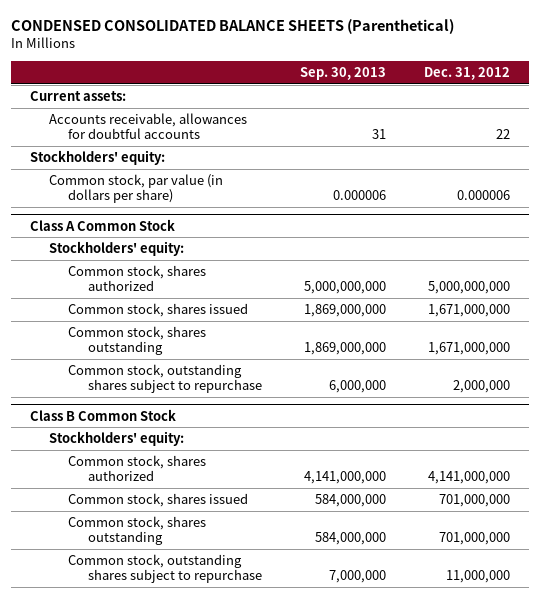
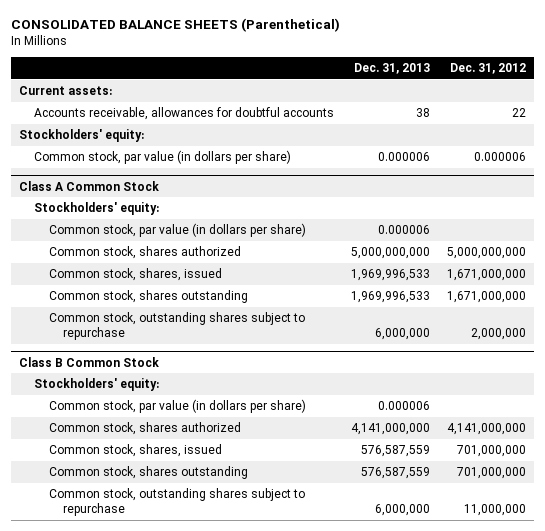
- CONDENSED CONSOLIDATED BALANCE SHEETS (Parenthetical)
+ CONSOLIDATED BALANCE SHEETS (Parenthetical)
- | Sep. 30, 2013 | Dec. 31, 2012
+ | Dec. 31, 2013 | Dec. 31, 2012
@ Class A Common Stock
+ Common stock, par value (in dollars per share) | 0.000006 |
- Common stock, shares issued | 1,869,000,000 | 1,671,000,000
+ Common stock, shares, issued | 1,969,996,533 | 1,671,000,000
@ Class B Common Stock
+ Common stock, par value (in dollars per share) | 0.000006 |
- Common stock, shares issued | 584,000,000 | 701,000,000
+ Common stock, shares, issued | 576,587,559 | 701,000,000

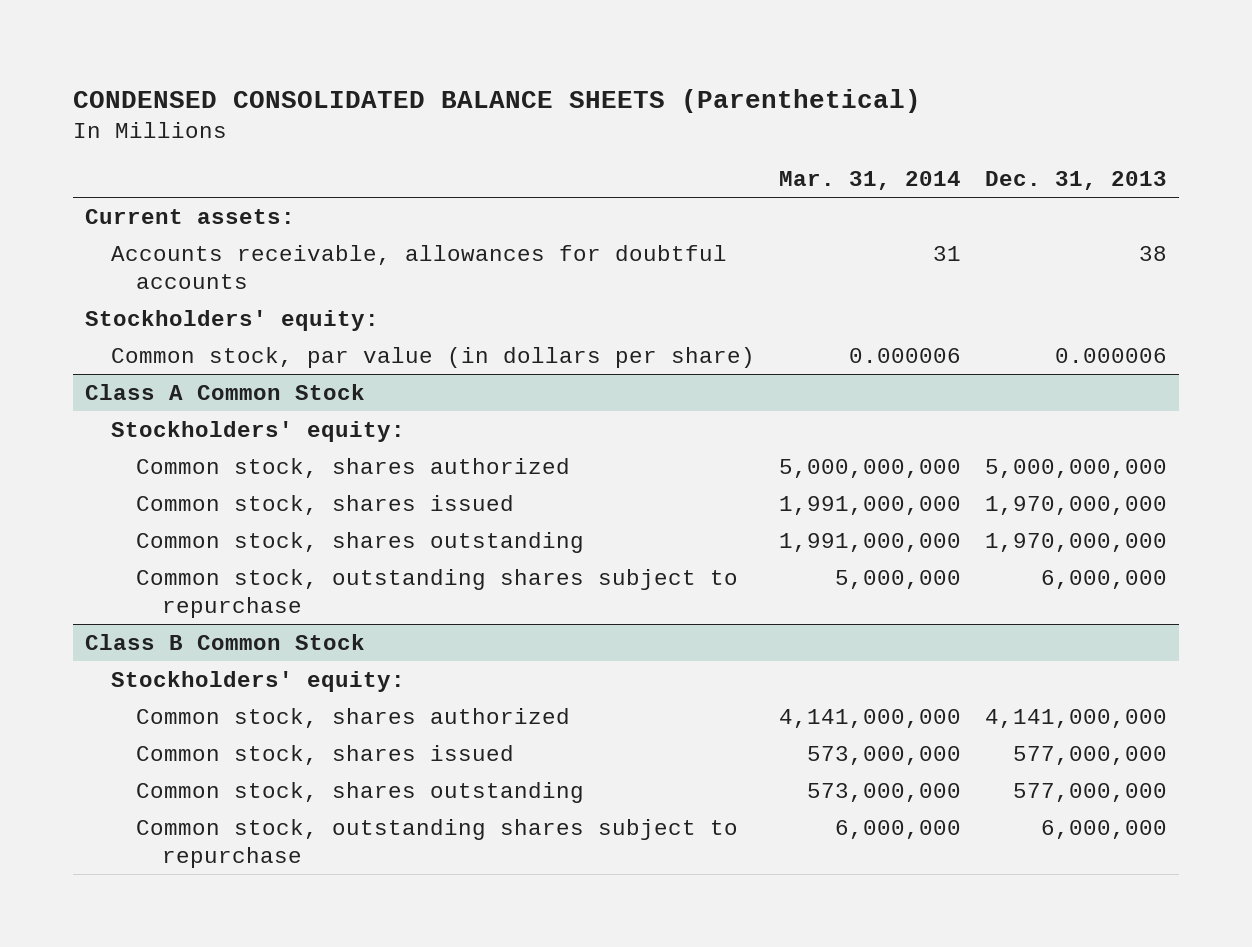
- CONSOLIDATED BALANCE SHEETS (Parenthetical)
+ CONDENSED CONSOLIDATED BALANCE SHEETS (Parenthetical)
- | Dec. 31, 2013 | Dec. 31, 2012
+ | Mar. 31, 2014 | Dec. 31, 2013
@ Class A Common Stock
- Common stock, par value (in dollars per share) | 0.000006 |
- Common stock, shares, issued | 1,969,996,533 | 1,671,000,000
- Common stock, shares outstanding | 1,969,996,533 | 1,671,000,000
+ Common stock, shares issued | 1,991,000,000 | 1,970,000,000
+ Common stock, shares outstanding | 1,991,000,000 | 1,970,000,000
@ Class B Common Stock
- Common stock, par value (in dollars per share) | 0.000006 |
- Common stock, shares, issued | 576,587,559 | 701,000,000
- Common stock, shares outstanding | 576,587,559 | 701,000,000
+ Common stock, shares issued | 573,000,000 | 577,000,000
+ Common stock, shares outstanding | 573,000,000 | 577,000,000

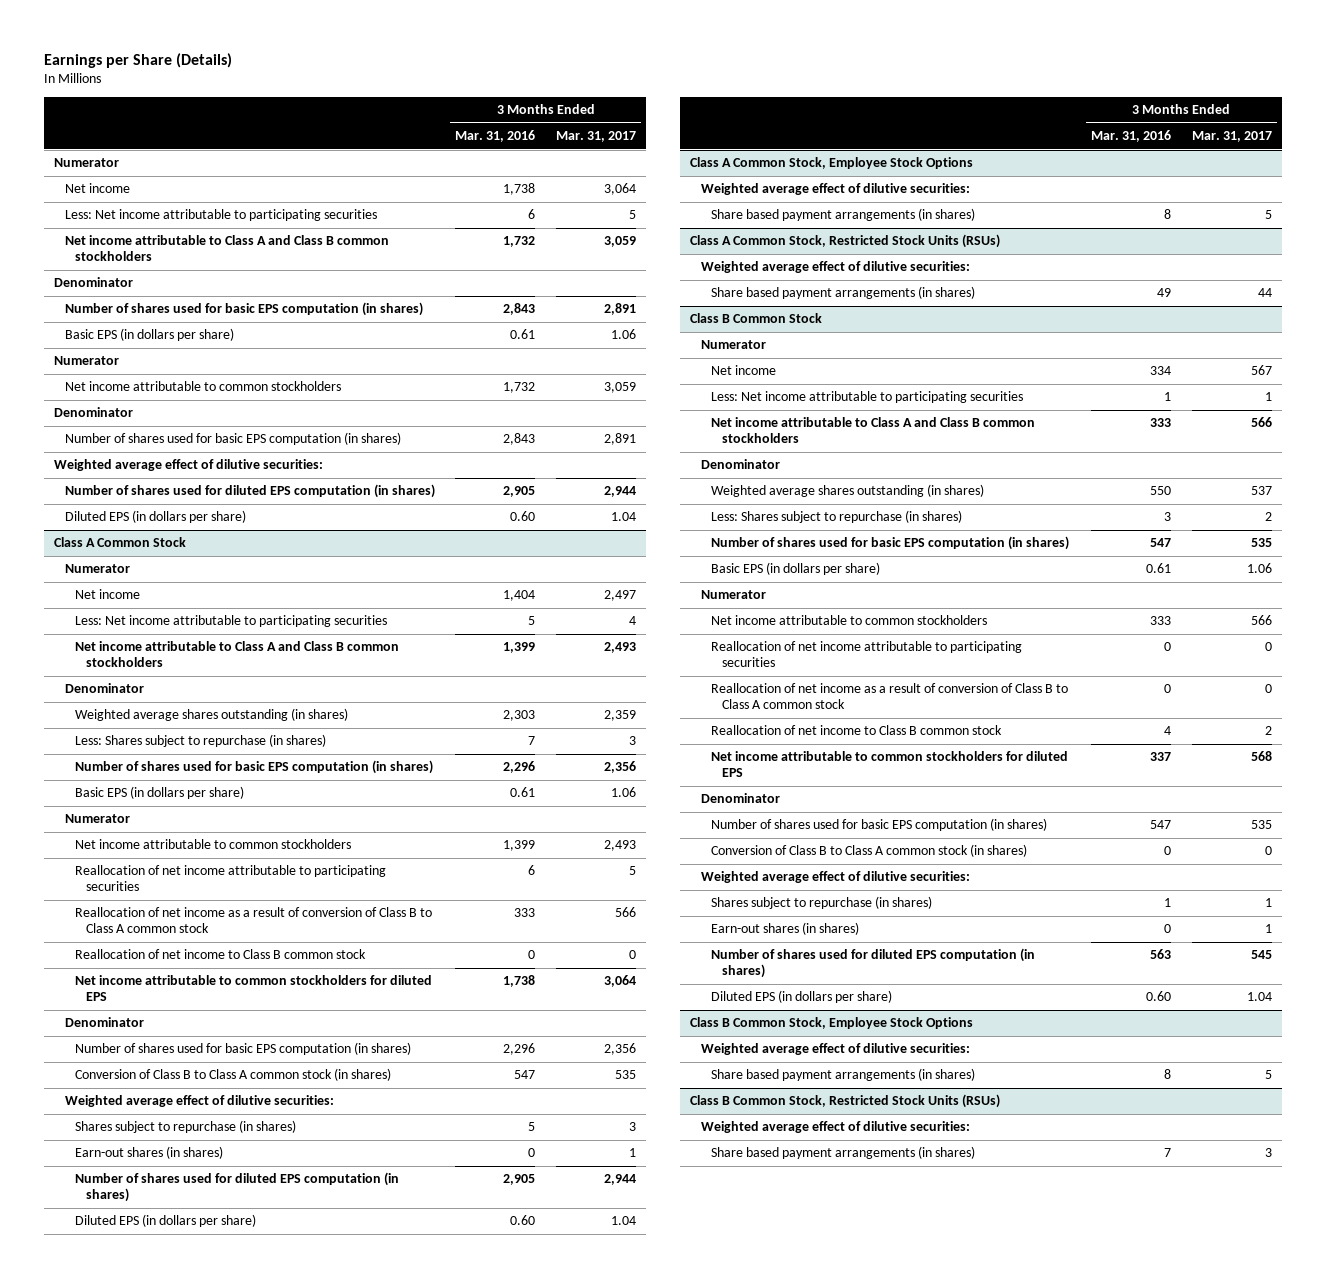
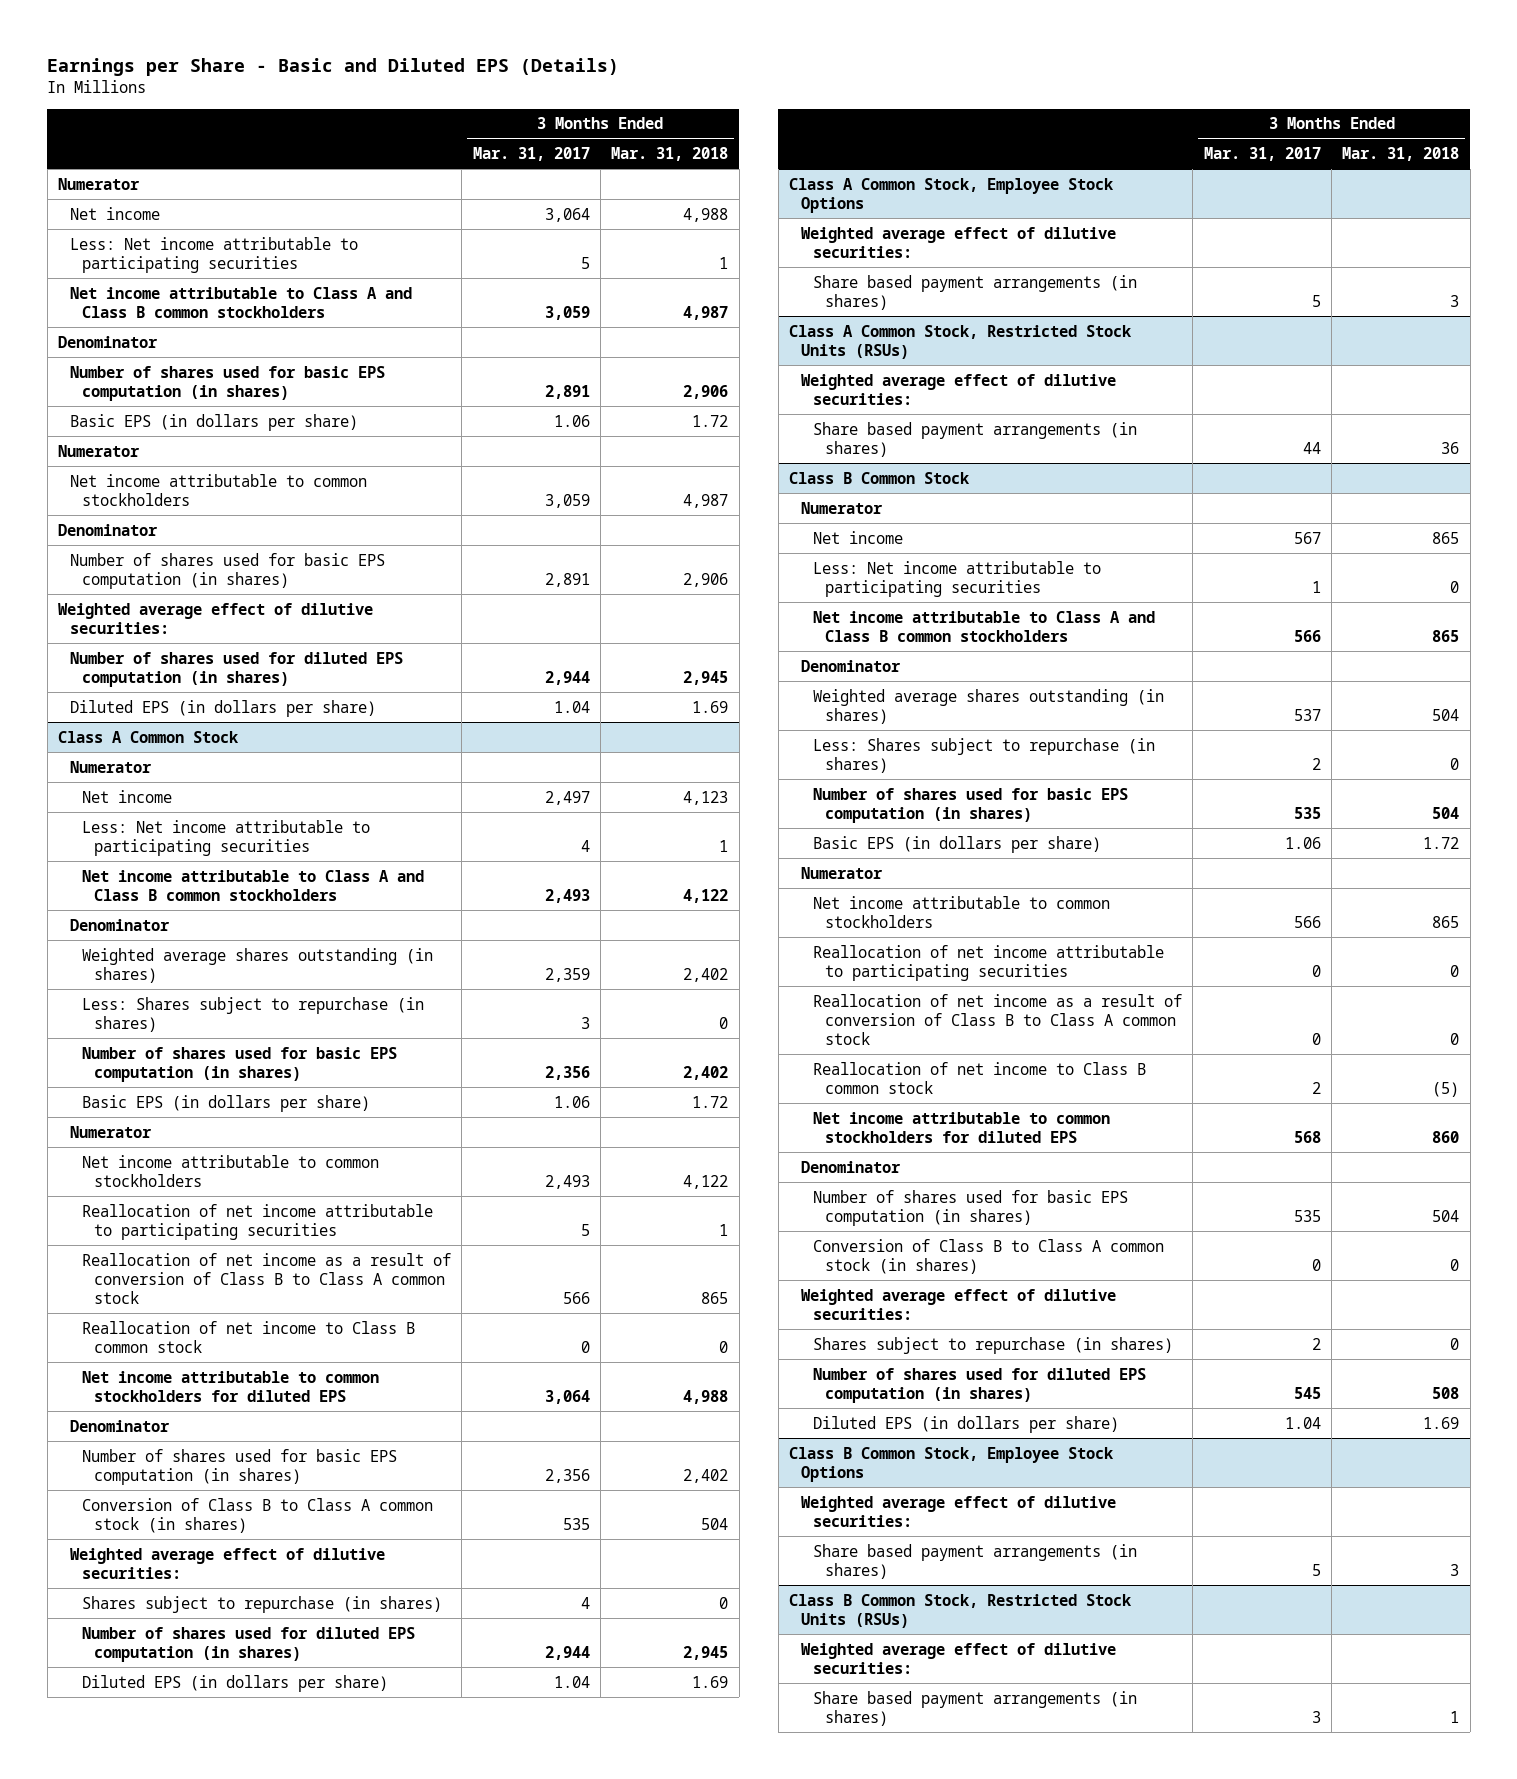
- Earnings per Share (Details)
+ Earnings per Share - Basic and Diluted EPS (Details)
- | 3 Months Ended Mar. 31, 2016 | 3 Months Ended Mar. 31, 2017
+ | 3 Months Ended Mar. 31, 2017 | 3 Months Ended Mar. 31, 2018
@ Class A Common Stock
- Shares subject to repurchase (in shares) | 5 | 3
- Earn-out shares (in shares) | 0 | 1
+ Shares subject to repurchase (in shares) | 4 | 0
@ Class B Common Stock
- Shares subject to repurchase (in shares) | 1 | 1
- Earn-out shares (in shares) | 0 | 1
+ Shares subject to repurchase (in shares) | 2 | 0

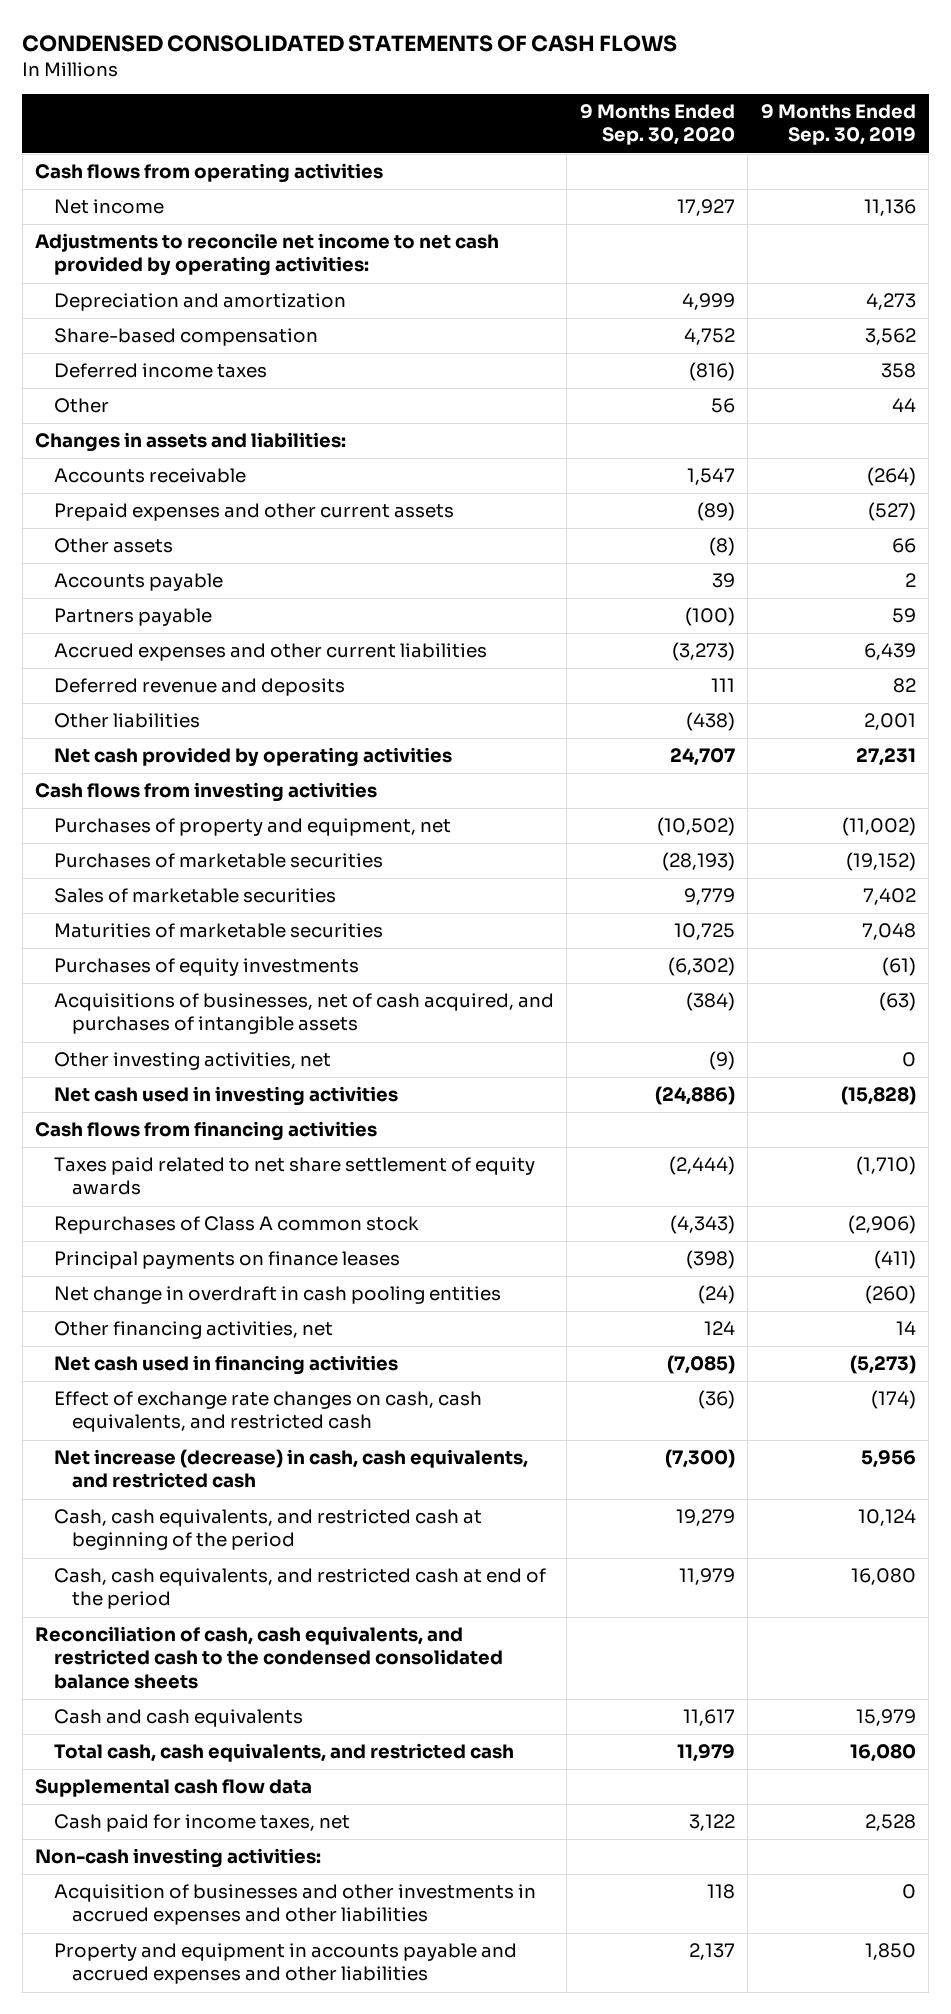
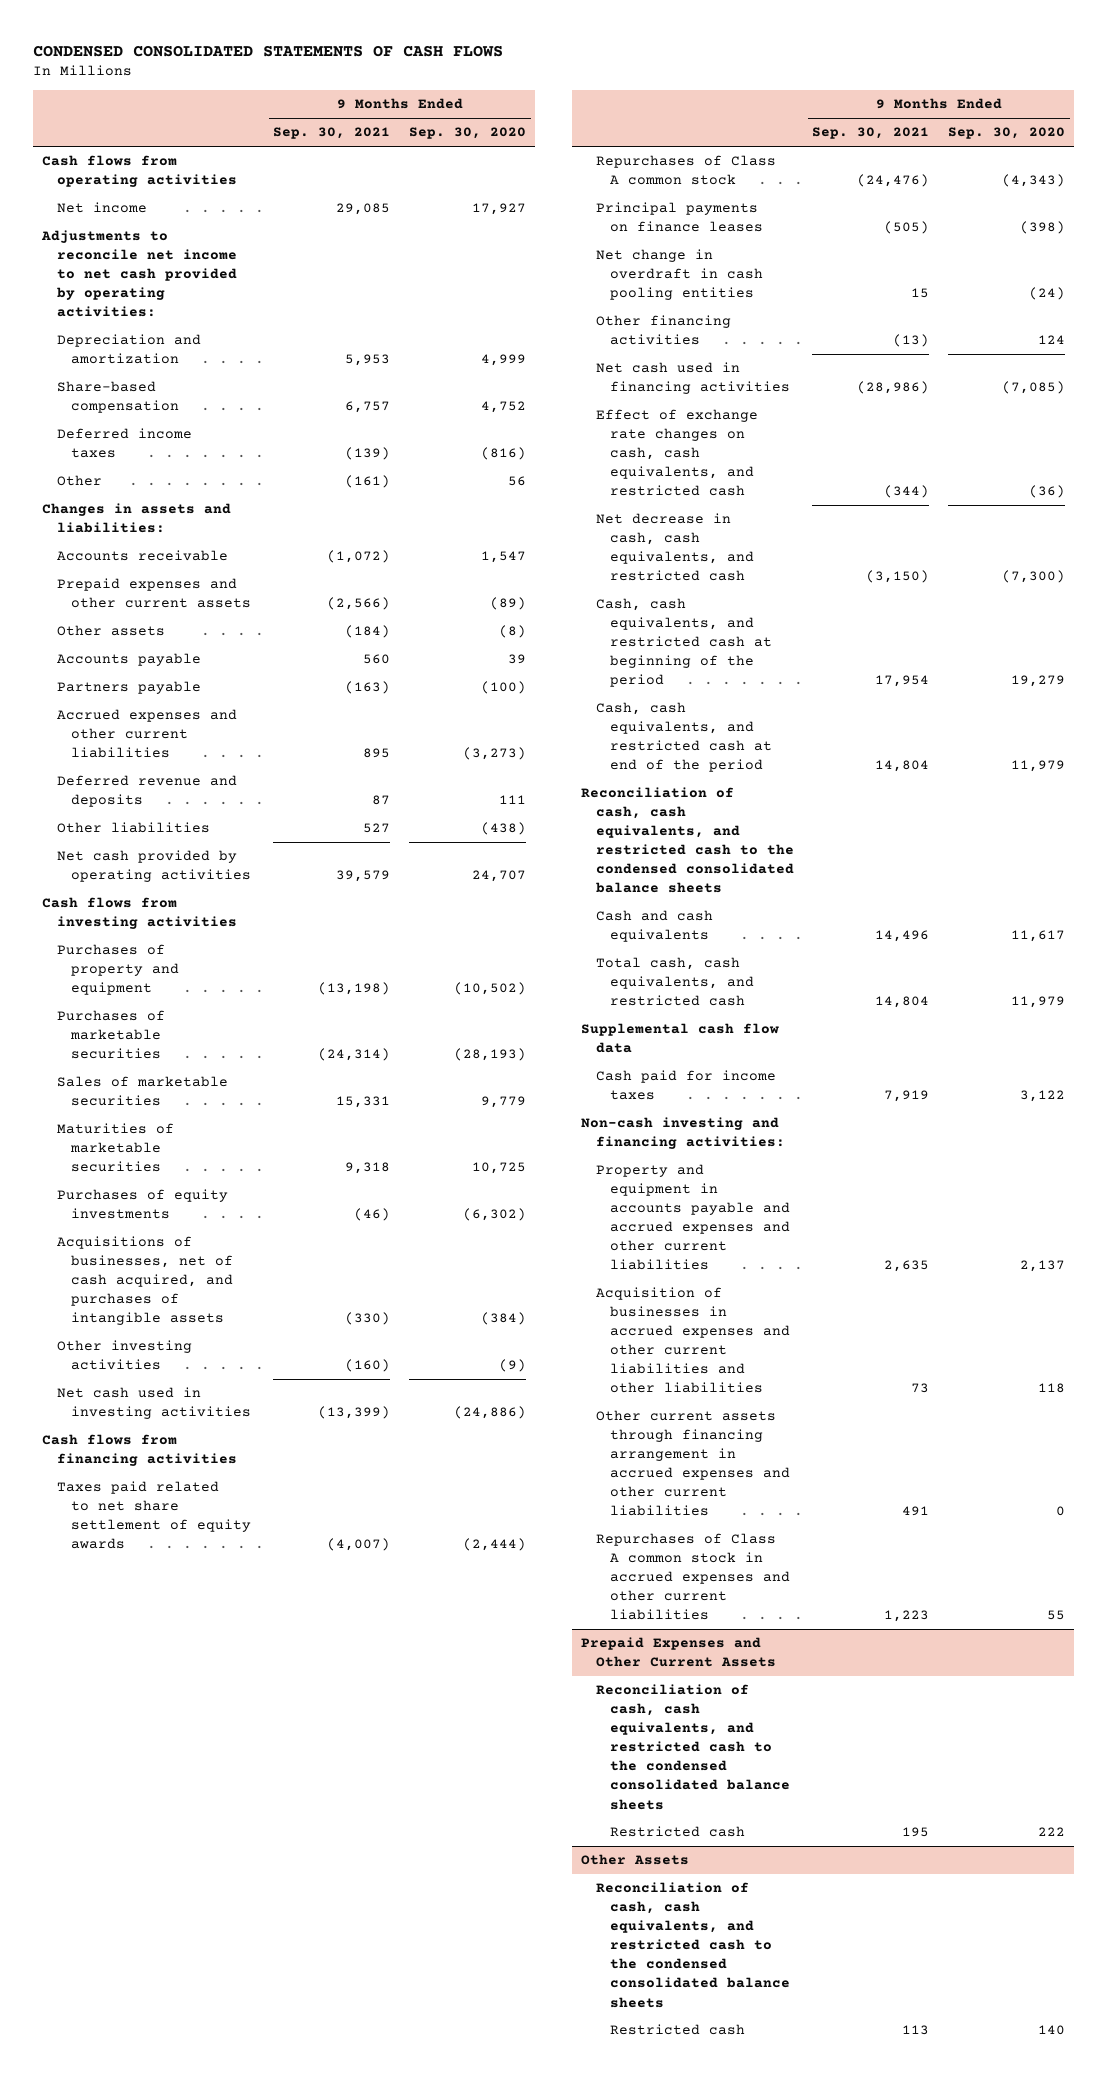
- | 9 Months Ended Sep. 30, 2020 | 9 Months Ended Sep. 30, 2019
+ | 9 Months Ended Sep. 30, 2021 | 9 Months Ended Sep. 30, 2020
- Purchases of property and equipment, net | (10,502) | (11,002)
+ Purchases of property and equipment | (13,198) | (10,502)
- Other investing activities, net | (9) | 0
+ Other investing activities | (160) | (9)
- Other financing activities, net | 124 | 14
+ Other financing activities | (13) | 124
- Net increase (decrease) in cash, cash equivalents, and restricted cash | (7,300) | 5,956
+ Net decrease in cash, cash equivalents, and restricted cash | (3,150) | (7,300)
- Cash paid for income taxes, net | 3,122 | 2,528
- Non-cash investing activities:
- Acquisition of businesses and other investments in accrued expenses and other liabilities | 118 | 0
- Property and equipment in accounts payable and accrued expenses and other liabilities | 2,137 | 1,850
+ Cash paid for income taxes | 7,919 | 3,122
+ Non-cash investing and financing activities:
+ Property and equipment in accounts payable and accrued expenses and other current liabilities | 2,635 | 2,137
+ Acquisition of businesses in accrued expenses and other current liabilities and other liabilities | 73 | 118
+ Other current assets through financing arrangement in accrued expenses and other current liabilities | 491 | 0
+ Repurchases of Class A common stock in accrued expenses and other current liabilities | 1,223 | 55
+ Prepaid Expenses and Other Current Assets
+ Reconciliation of cash, cash equivalents, and restricted cash to the condensed consolidated balance sheets
+ Restricted cash | 195 | 222
+ Other Assets
+ Reconciliation of cash, cash equivalents, and restricted cash to the condensed consolidated balance sheets
+ Restricted cash | 113 | 140

